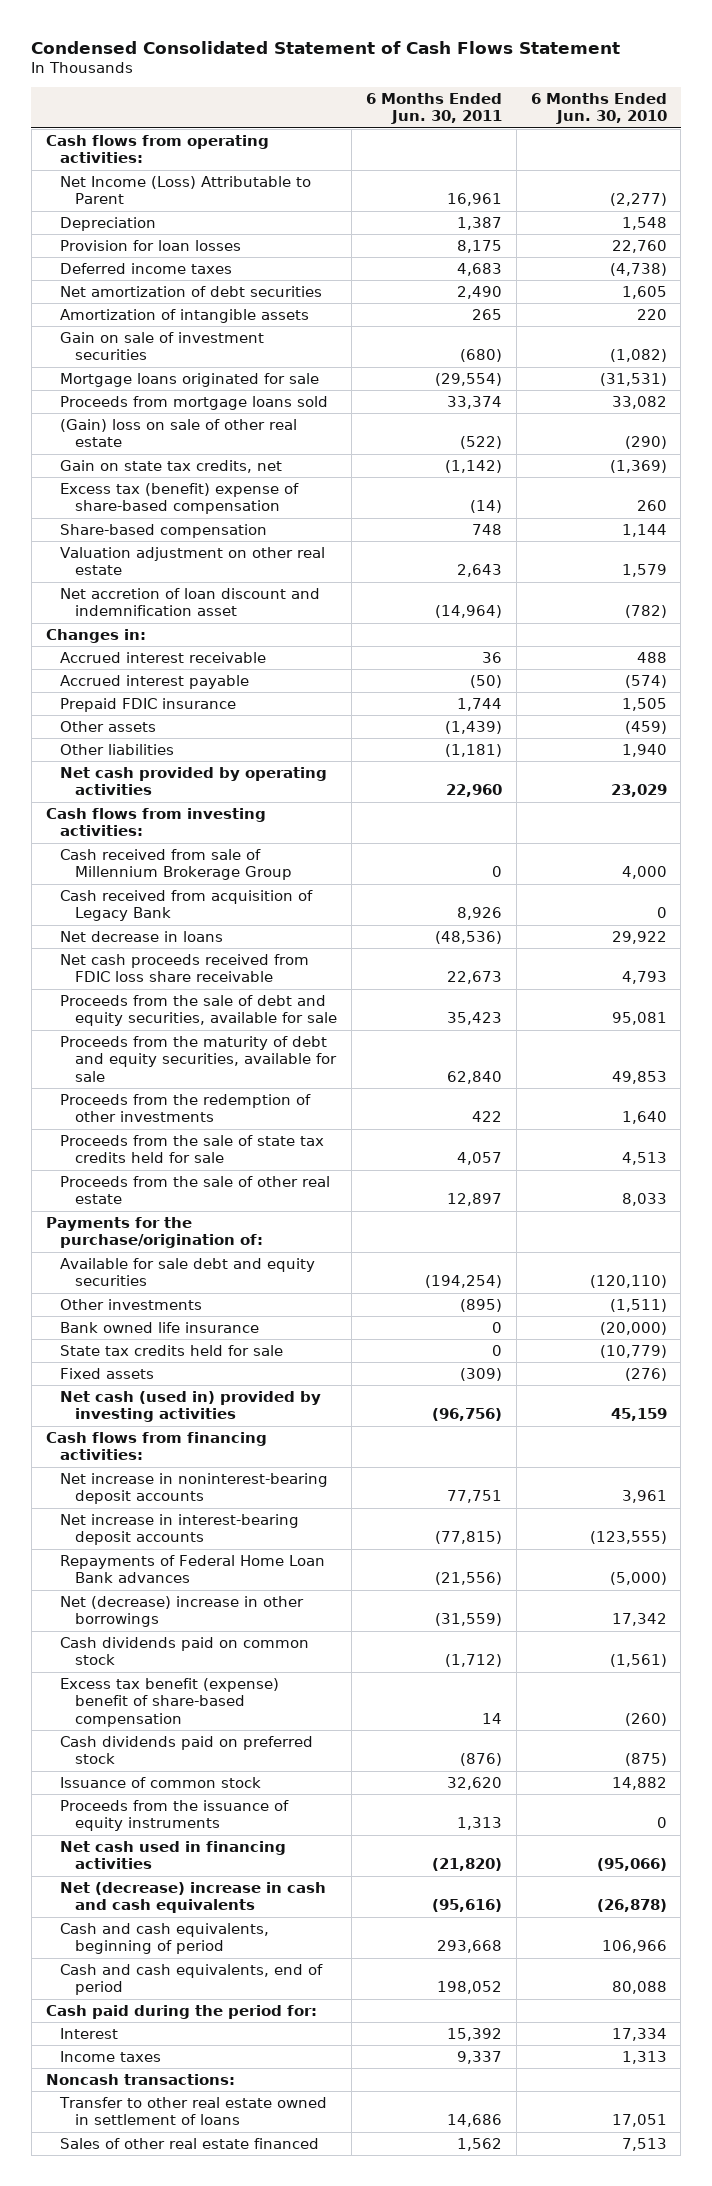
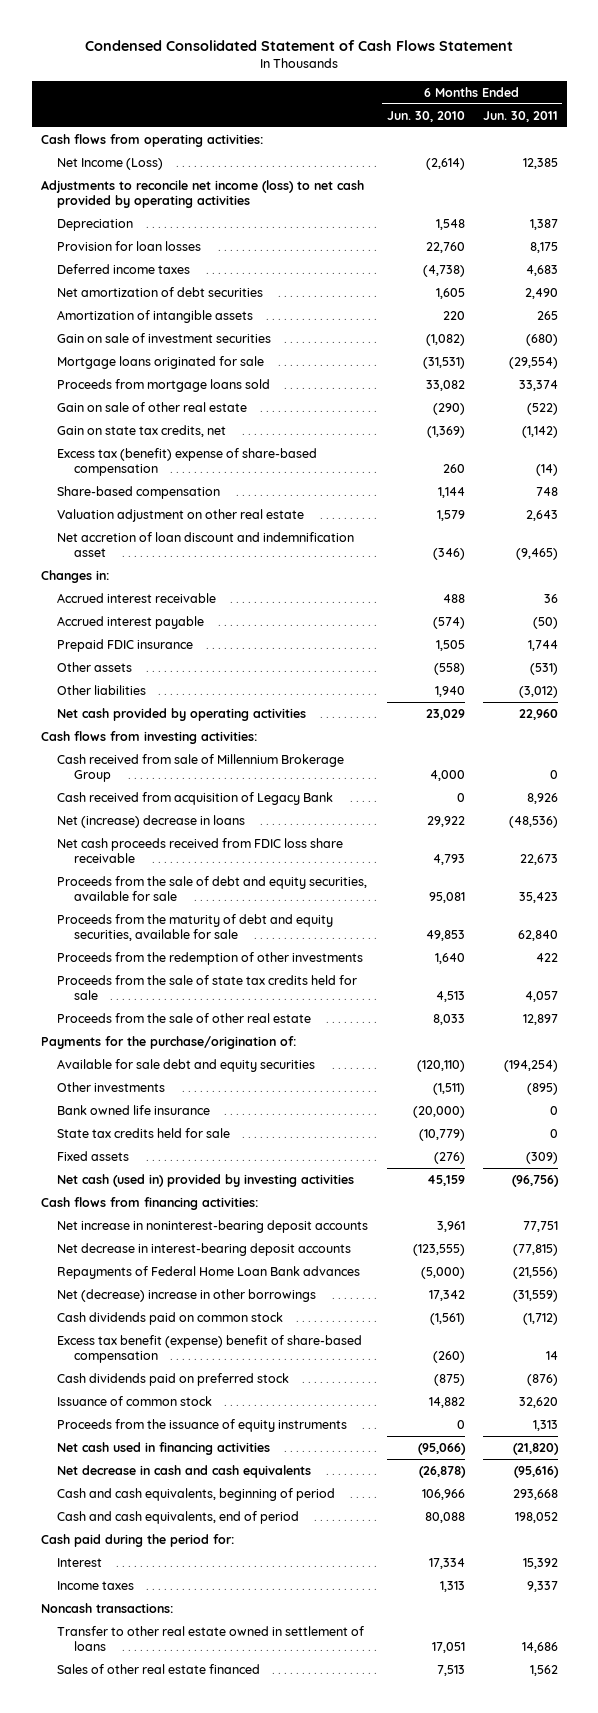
- | 6 Months Ended Jun. 30, 2011 | 6 Months Ended Jun. 30, 2010
+ | 6 Months Ended Jun. 30, 2010 | 6 Months Ended Jun. 30, 2011
- Net Income (Loss) Attributable to Parent | 16,961 | (2,277)
+ Net Income (Loss) | (2,614) | 12,385
+ Adjustments to reconcile net income (loss) to net cash provided by operating activities
- (Gain) loss on sale of other real estate | (522) | (290)
+ Gain on sale of other real estate | (290) | (522)
- Net accretion of loan discount and indemnification asset | (14,964) | (782)
+ Net accretion of loan discount and indemnification asset | (346) | (9,465)
- Other assets | (1,439) | (459)
- Other liabilities | (1,181) | 1,940
+ Other assets | (558) | (531)
+ Other liabilities | 1,940 | (3,012)
- Net decrease in loans | (48,536) | 29,922
+ Net (increase) decrease in loans | 29,922 | (48,536)
- Net increase in interest-bearing deposit accounts | (77,815) | (123,555)
+ Net decrease in interest-bearing deposit accounts | (123,555) | (77,815)
- Net (decrease) increase in cash and cash equivalents | (95,616) | (26,878)
+ Net decrease in cash and cash equivalents | (26,878) | (95,616)

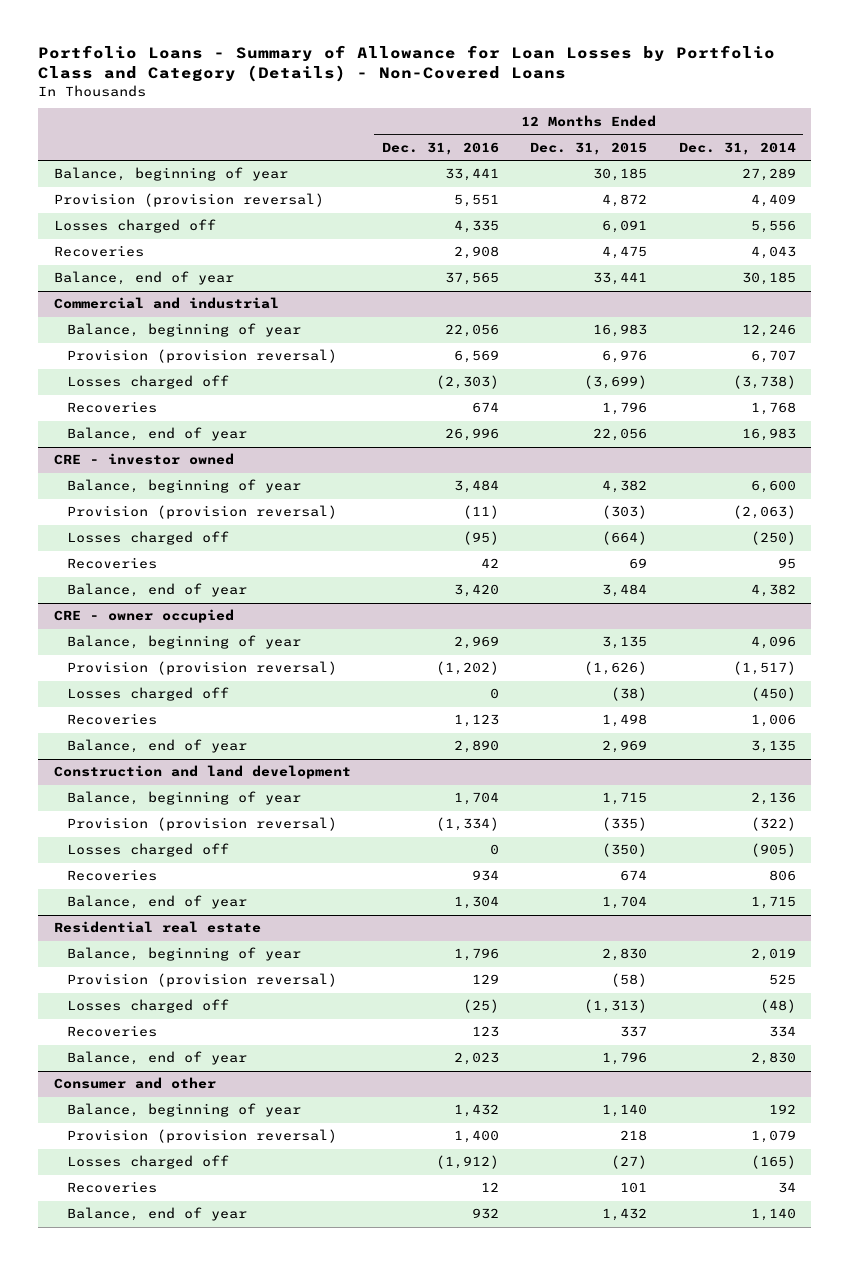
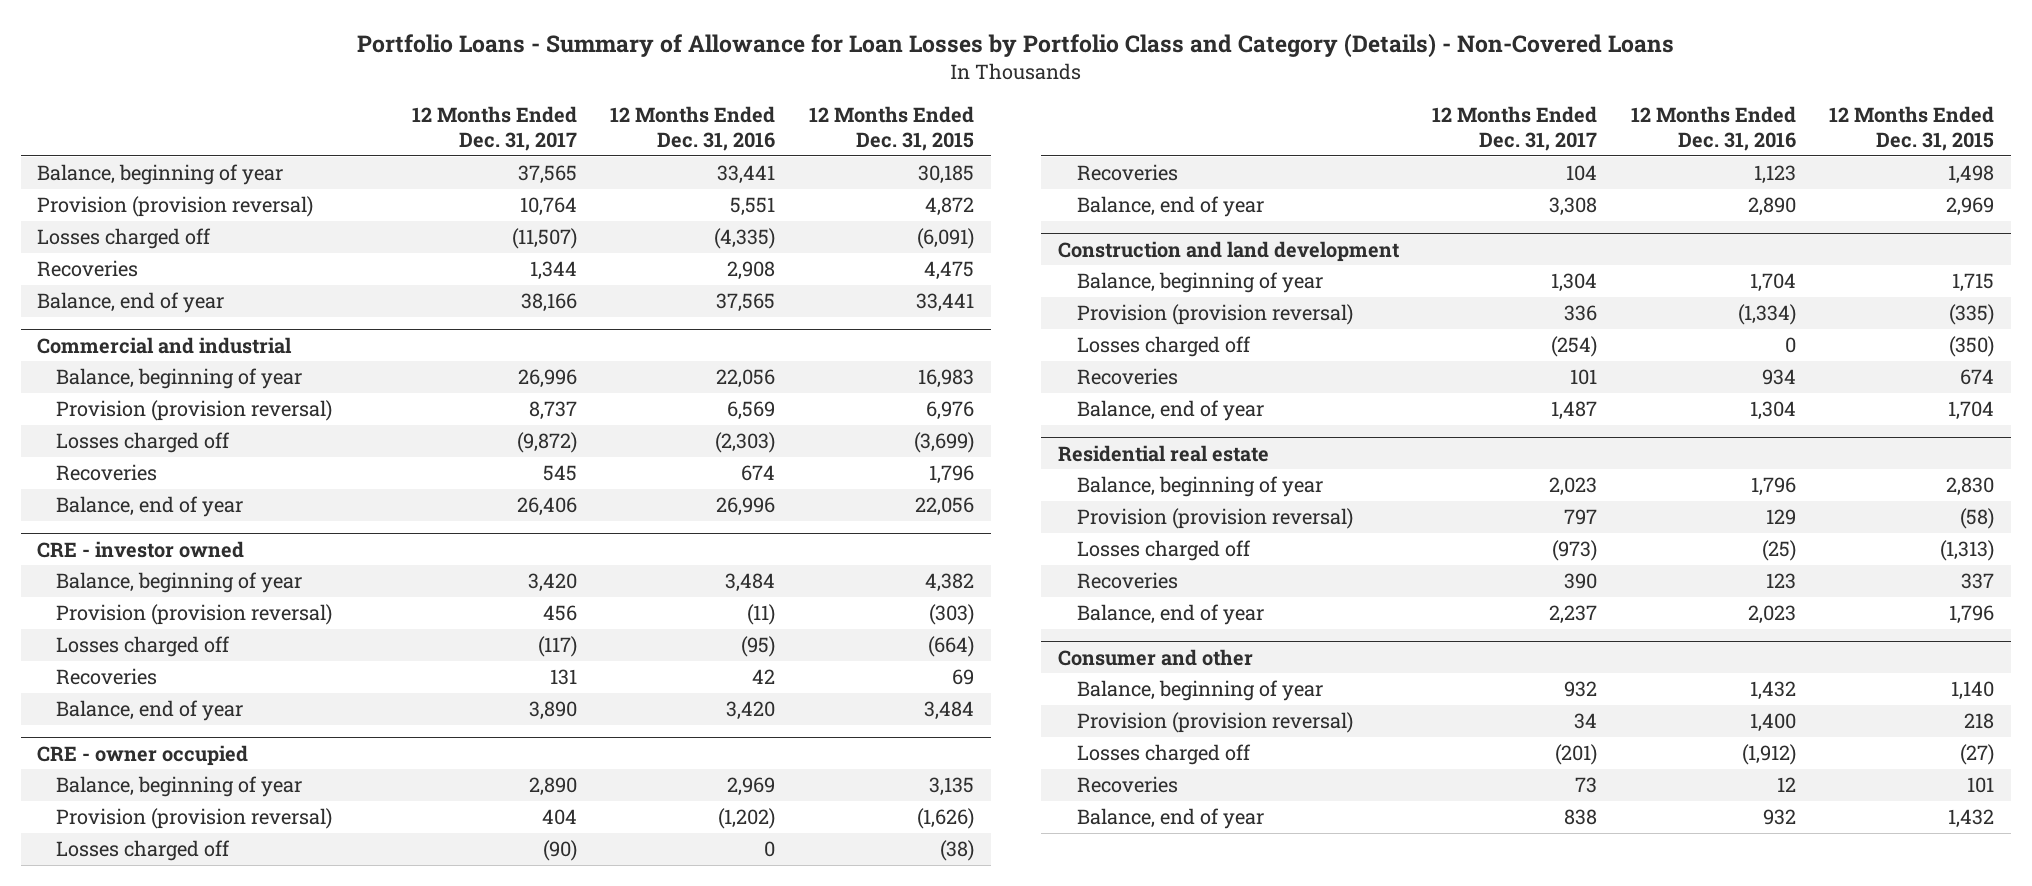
- | 12 Months Ended Dec. 31, 2016 | 12 Months Ended Dec. 31, 2015 | 12 Months Ended Dec. 31, 2014
+ | 12 Months Ended Dec. 31, 2017 | 12 Months Ended Dec. 31, 2016 | 12 Months Ended Dec. 31, 2015
- Losses charged off | 4,335 | 6,091 | 5,556
+ Losses charged off | (11,507) | (4,335) | (6,091)

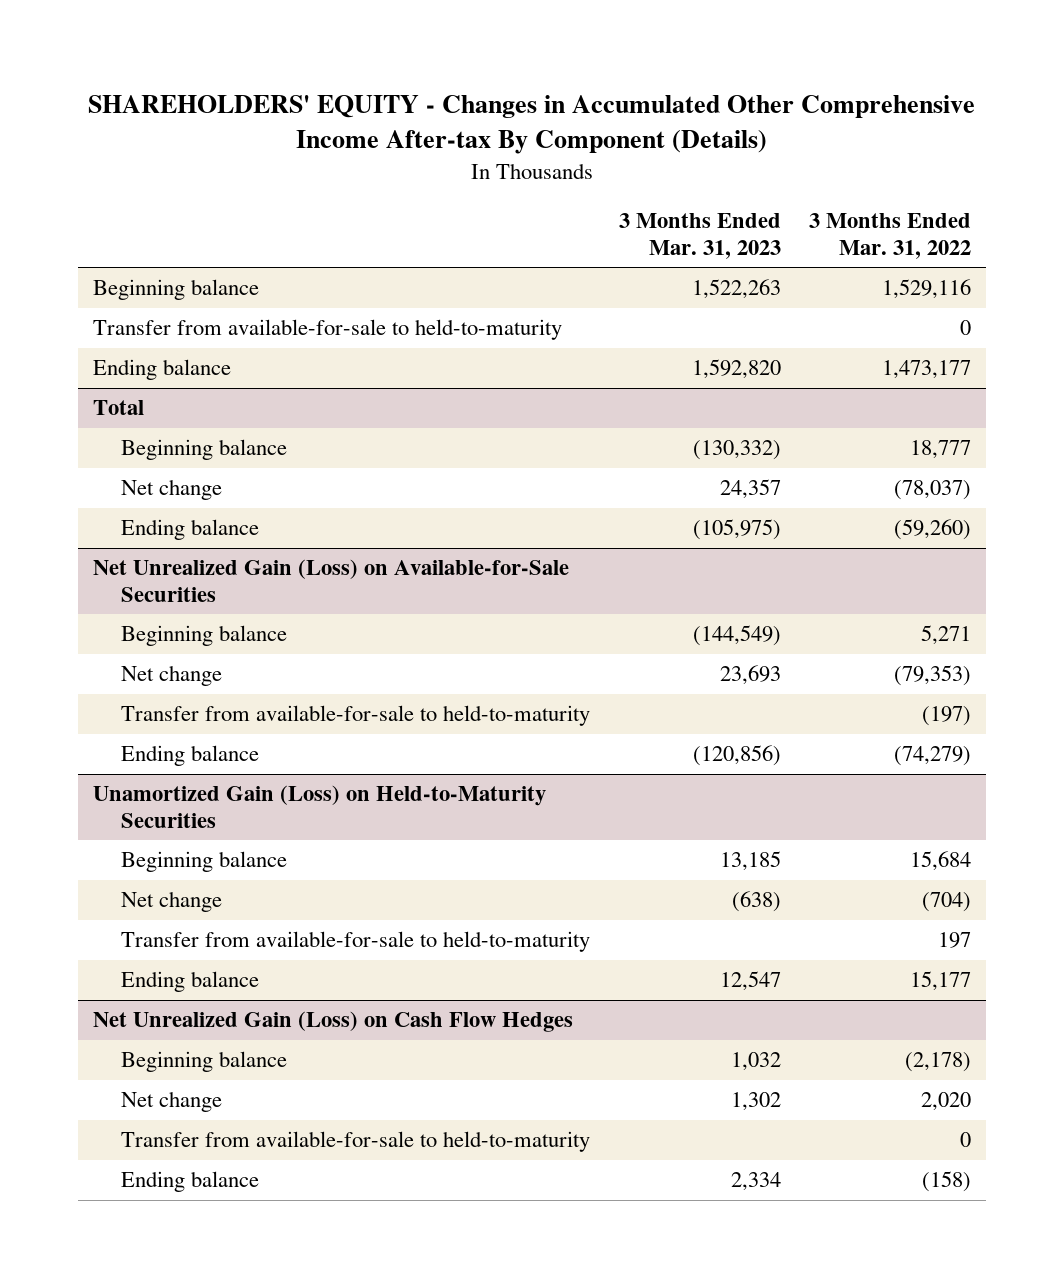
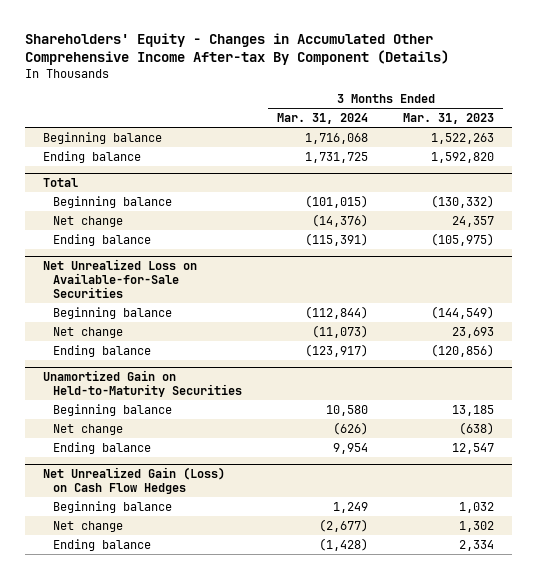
- SHAREHOLDERS' EQUITY - Changes in Accumulated Other Comprehensive Income After-tax By Component (Details)
+ Shareholders' Equity - Changes in Accumulated Other Comprehensive Income After-tax By Component (Details)
- | 3 Months Ended Mar. 31, 2023 | 3 Months Ended Mar. 31, 2022
+ | 3 Months Ended Mar. 31, 2024 | 3 Months Ended Mar. 31, 2023
- Transfer from available-for-sale to held-to-maturity | | 0
- Net Unrealized Gain (Loss) on Available-for-Sale Securities
+ Net Unrealized Loss on Available-for-Sale Securities
- Transfer from available-for-sale to held-to-maturity | | (197)
- Unamortized Gain (Loss) on Held-to-Maturity Securities
+ Unamortized Gain on Held-to-Maturity Securities
- Transfer from available-for-sale to held-to-maturity | | 197
@ Net Unrealized Gain (Loss) on Cash Flow Hedges
- Transfer from available-for-sale to held-to-maturity | | 0

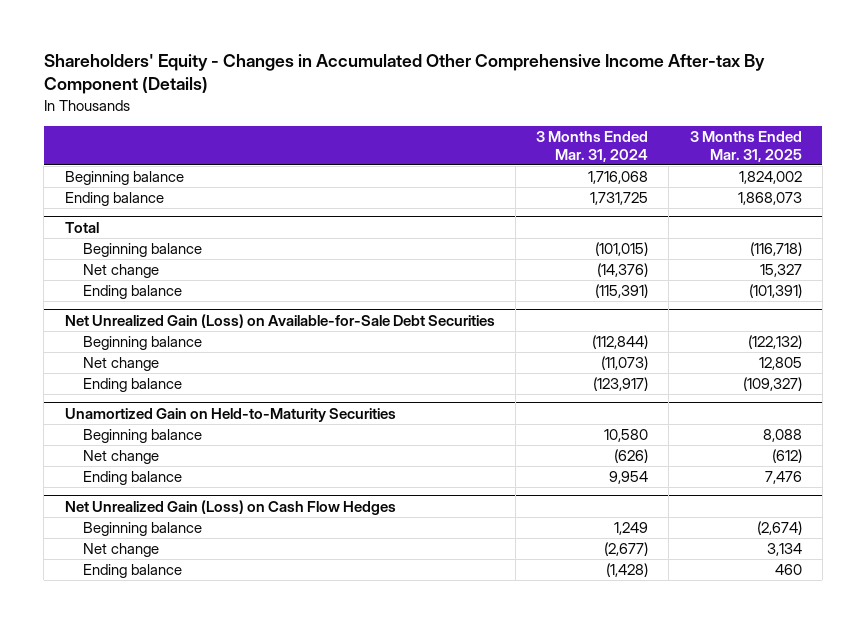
- | 3 Months Ended Mar. 31, 2024 | 3 Months Ended Mar. 31, 2023
+ | 3 Months Ended Mar. 31, 2024 | 3 Months Ended Mar. 31, 2025
- Net Unrealized Loss on Available-for-Sale Securities
+ Net Unrealized Gain (Loss) on Available-for-Sale Debt Securities

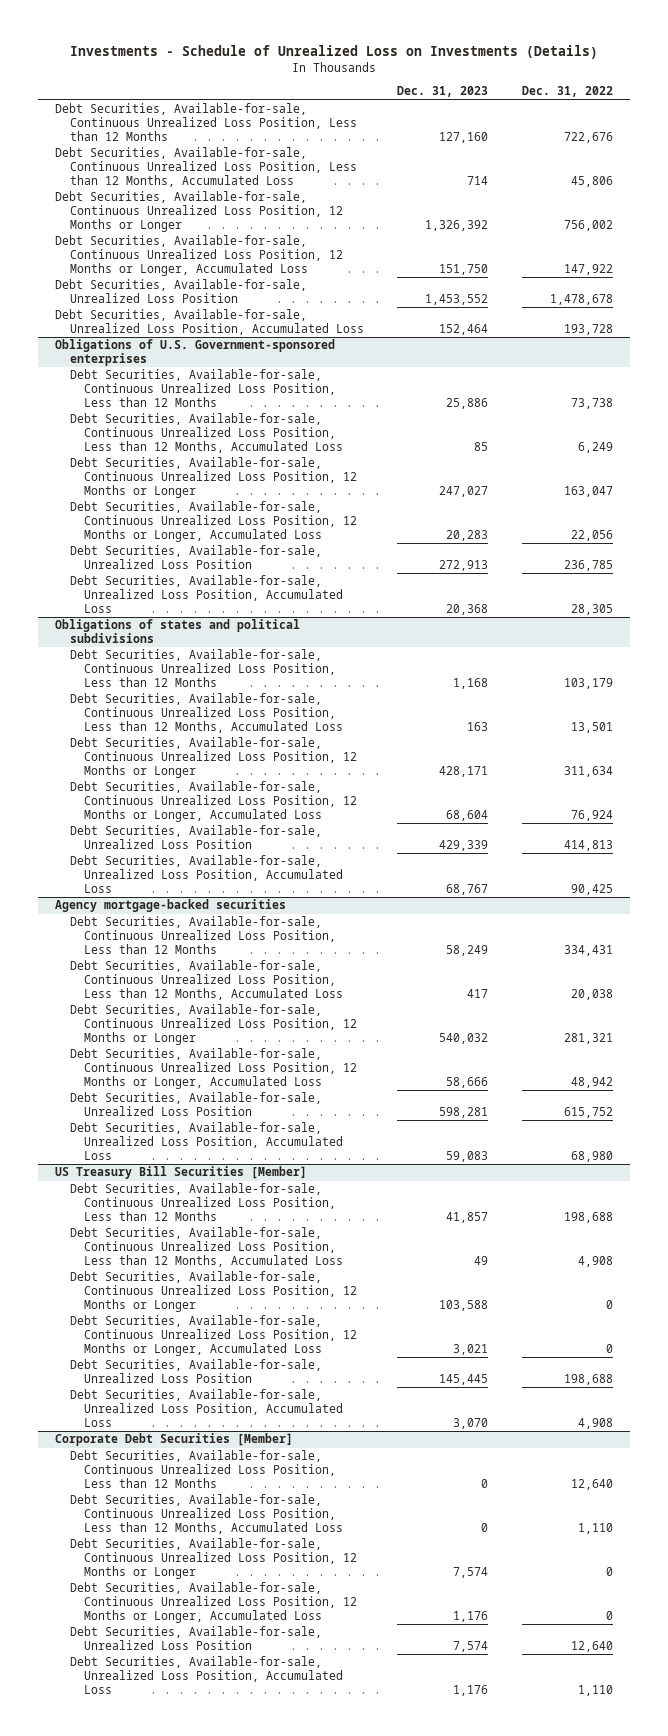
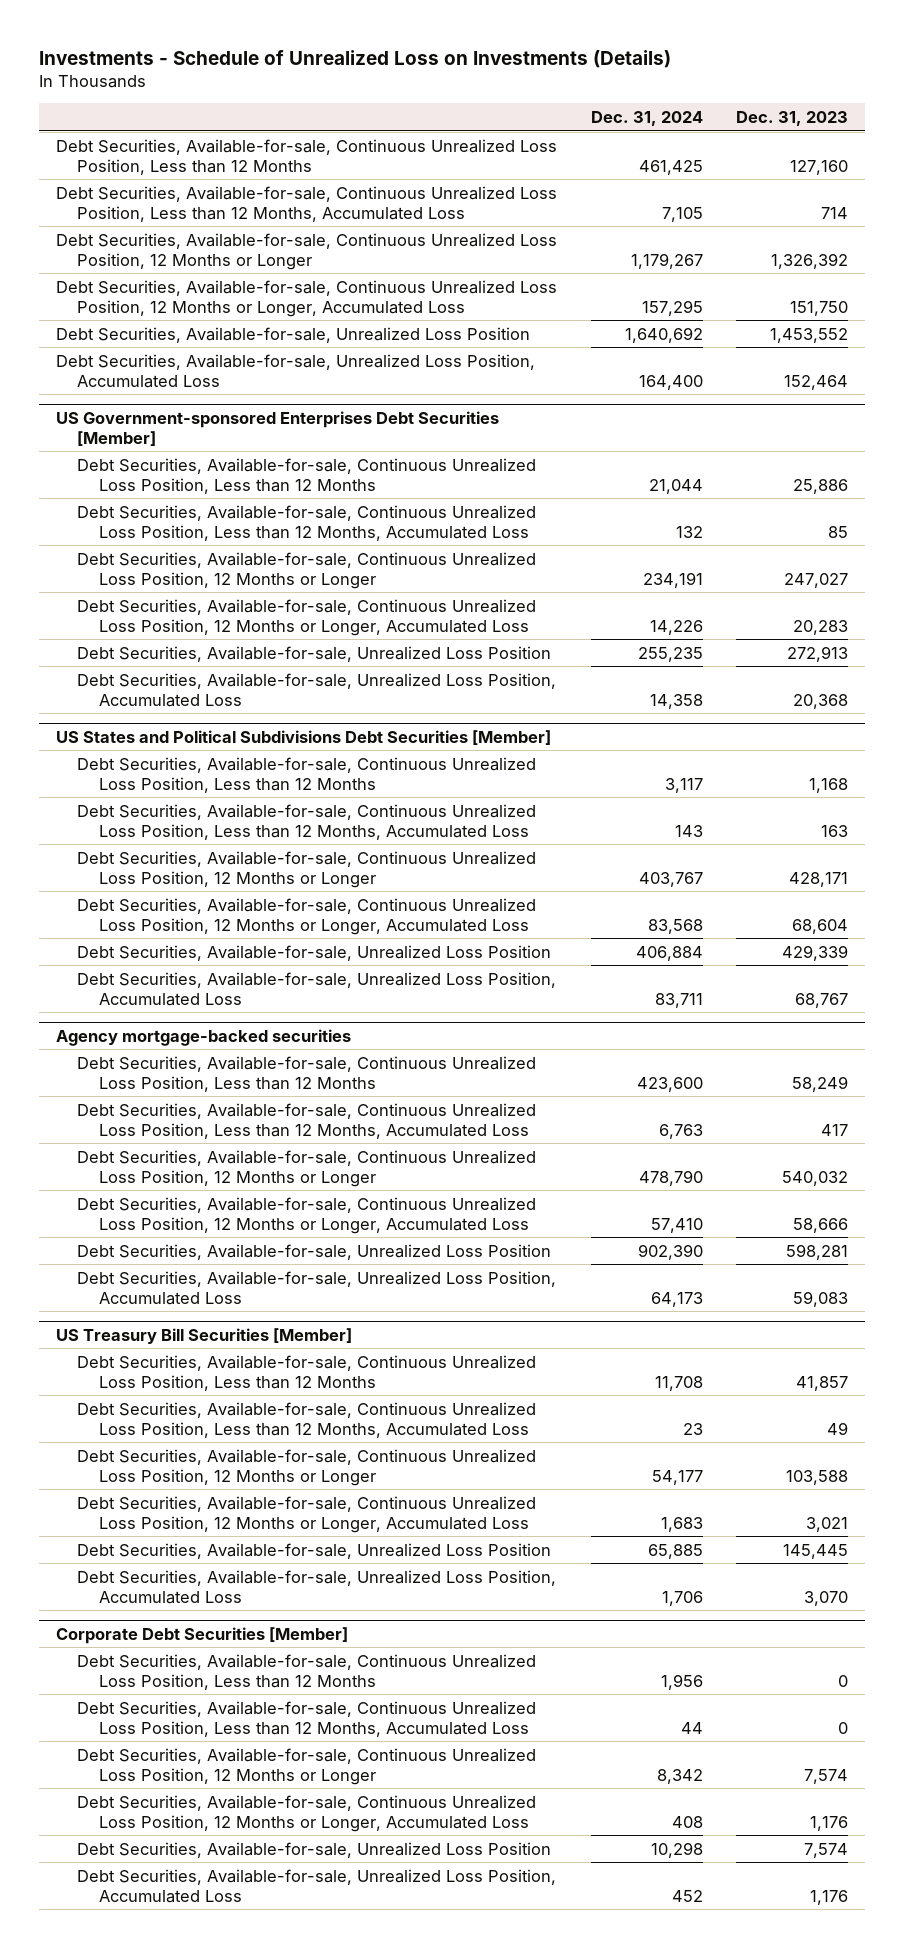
- | Dec. 31, 2023 | Dec. 31, 2022
+ | Dec. 31, 2024 | Dec. 31, 2023
- Obligations of U.S. Government-sponsored enterprises
+ US Government-sponsored Enterprises Debt Securities [Member]
- Obligations of states and political subdivisions
+ US States and Political Subdivisions Debt Securities [Member]

